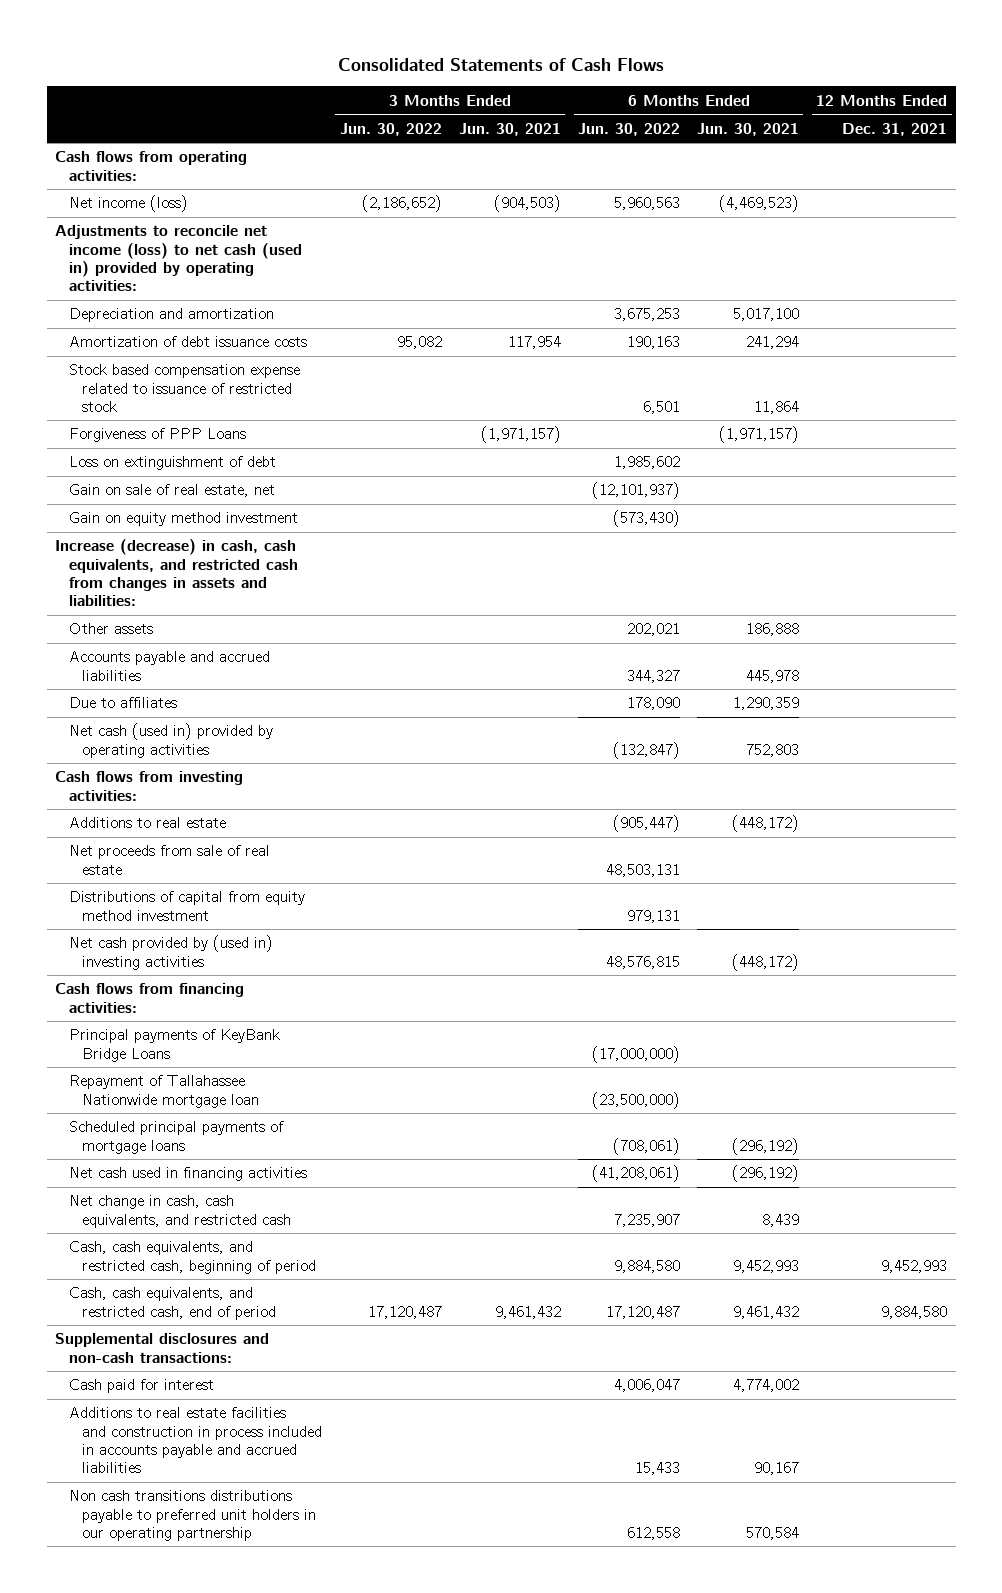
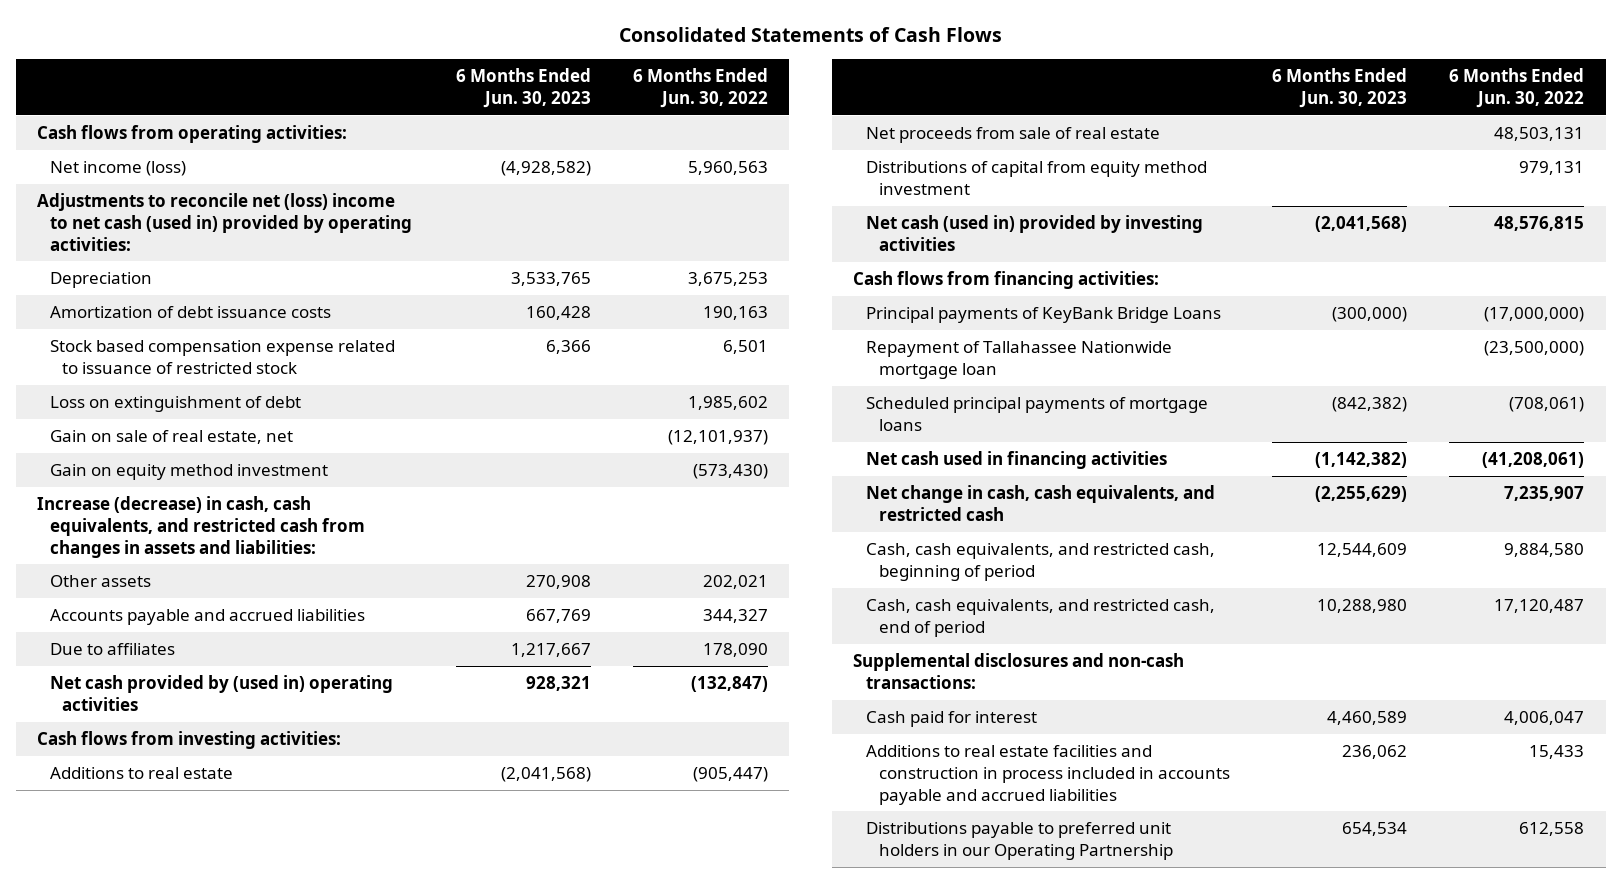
- | 3 Months Ended Jun. 30, 2022 | 3 Months Ended Jun. 30, 2021 | 6 Months Ended Jun. 30, 2022 | 6 Months Ended Jun. 30, 2021 | 12 Months Ended Dec. 31, 2021
+ | 6 Months Ended Jun. 30, 2023 | 6 Months Ended Jun. 30, 2022
- Adjustments to reconcile net income (loss) to net cash (used in) provided by operating activities:
- Depreciation and amortization | | | 3,675,253 | 5,017,100 |
+ Adjustments to reconcile net (loss) income to net cash (used in) provided by operating activities:
+ Depreciation | 3,533,765 | 3,675,253
- Forgiveness of PPP Loans | | (1,971,157) | | (1,971,157) |
- Net cash (used in) provided by operating activities | | | (132,847) | 752,803 |
+ Net cash provided by (used in) operating activities | 928,321 | (132,847)
- Net cash provided by (used in) investing activities | | | 48,576,815 | (448,172) |
+ Net cash (used in) provided by investing activities | (2,041,568) | 48,576,815
- Non cash transitions distributions payable to preferred unit holders in our operating partnership | | | 612,558 | 570,584 |
+ Distributions payable to preferred unit holders in our Operating Partnership | 654,534 | 612,558

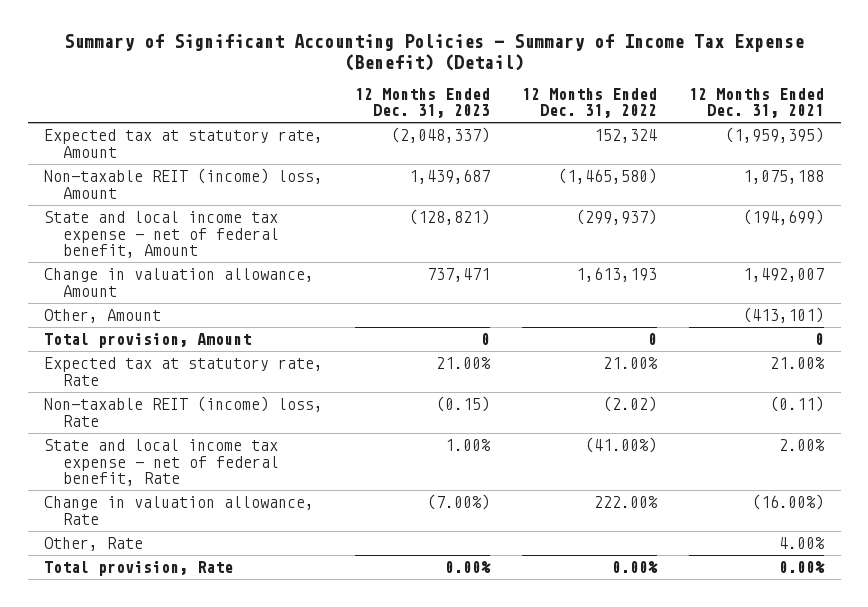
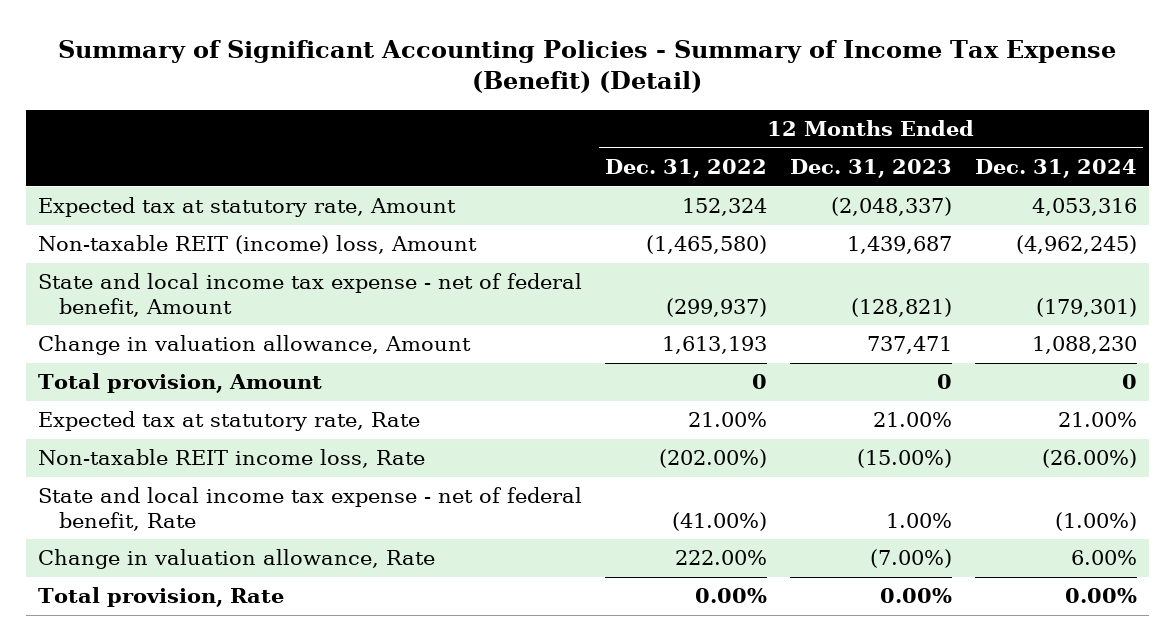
- | 12 Months Ended Dec. 31, 2023 | 12 Months Ended Dec. 31, 2022 | 12 Months Ended Dec. 31, 2021
+ | 12 Months Ended Dec. 31, 2022 | 12 Months Ended Dec. 31, 2023 | 12 Months Ended Dec. 31, 2024
- Other, Amount | | | (413,101)
- Non-taxable REIT (income) loss, Rate | (0.15) | (2.02) | (0.11)
+ Non-taxable REIT income loss, Rate | (202.00%) | (15.00%) | (26.00%)
- Other, Rate | | | 4.00%

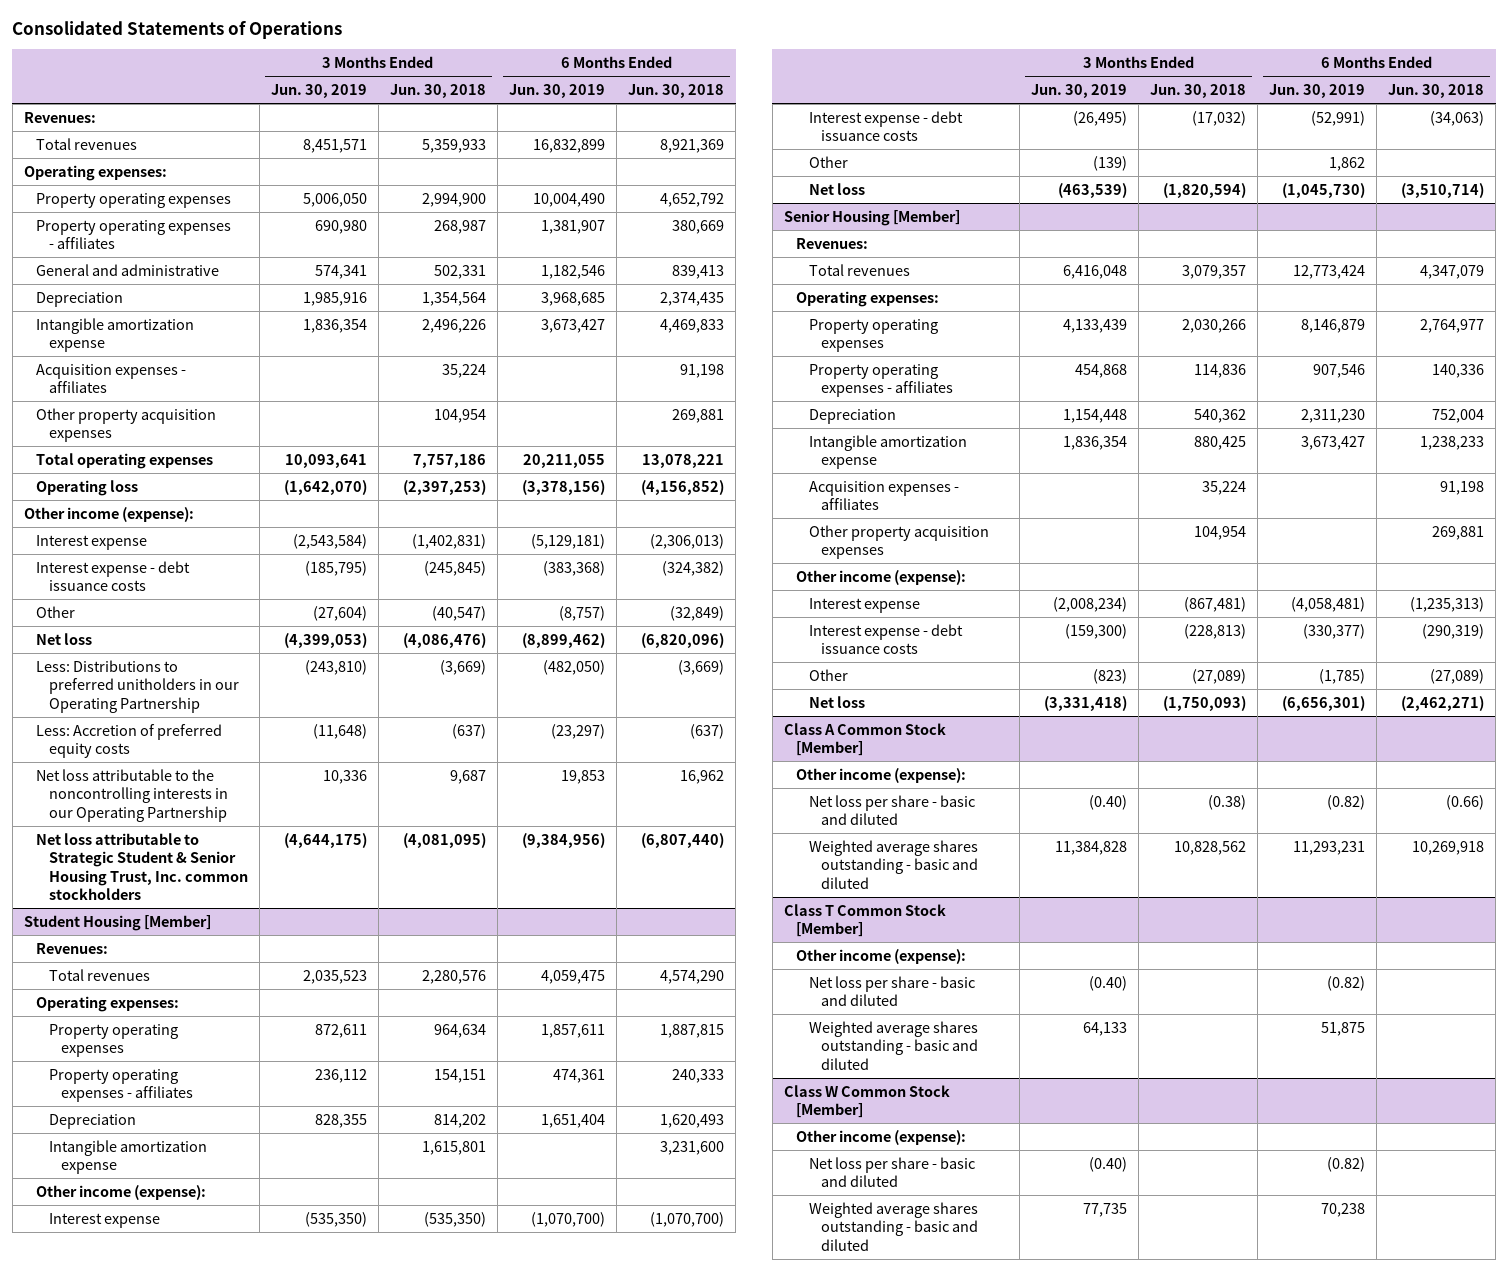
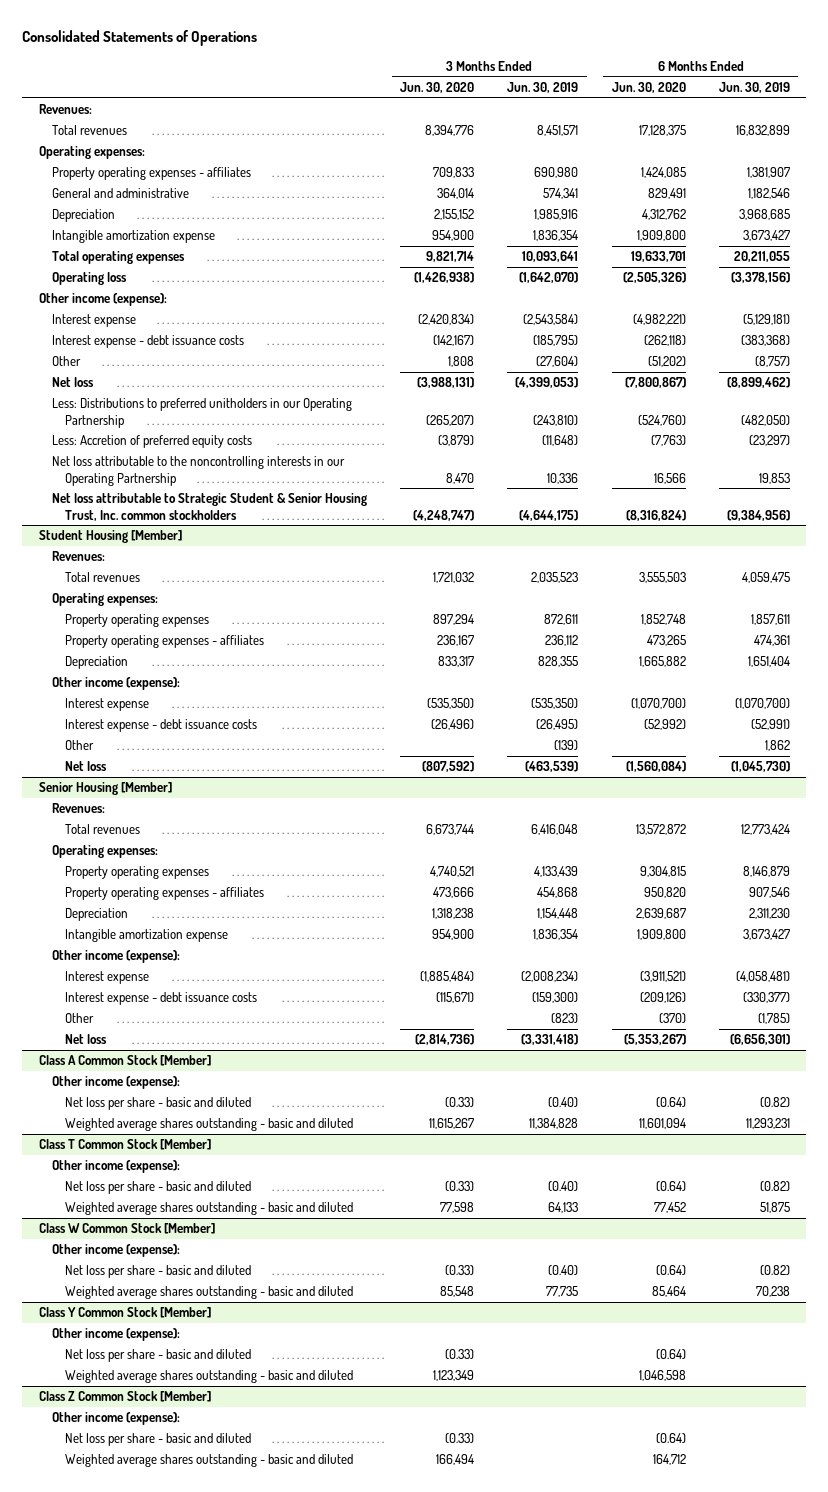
- | 3 Months Ended Jun. 30, 2019 | 3 Months Ended Jun. 30, 2018 | 6 Months Ended Jun. 30, 2019 | 6 Months Ended Jun. 30, 2018
+ | 3 Months Ended Jun. 30, 2020 | 3 Months Ended Jun. 30, 2019 | 6 Months Ended Jun. 30, 2020 | 6 Months Ended Jun. 30, 2019
- Property operating expenses | 5,006,050 | 2,994,900 | 10,004,490 | 4,652,792
- Acquisition expenses - affiliates | | 35,224 | | 91,198
- Other property acquisition expenses | | 104,954 | | 269,881
@ Student Housing [Member]
- Intangible amortization expense | | 1,615,801 | | 3,231,600
@ Senior Housing [Member]
- Acquisition expenses - affiliates | | 35,224 | | 91,198
- Other property acquisition expenses | | 104,954 | | 269,881
+ Class Y Common Stock [Member]
+ Other income (expense):
+ Net loss per share - basic and diluted | (0.33) | | (0.64) |
+ Weighted average shares outstanding - basic and diluted | 1,123,349 | | 1,046,598 |
+ Class Z Common Stock [Member]
+ Other income (expense):
+ Net loss per share - basic and diluted | (0.33) | | (0.64) |
+ Weighted average shares outstanding - basic and diluted | 166,494 | | 164,712 |

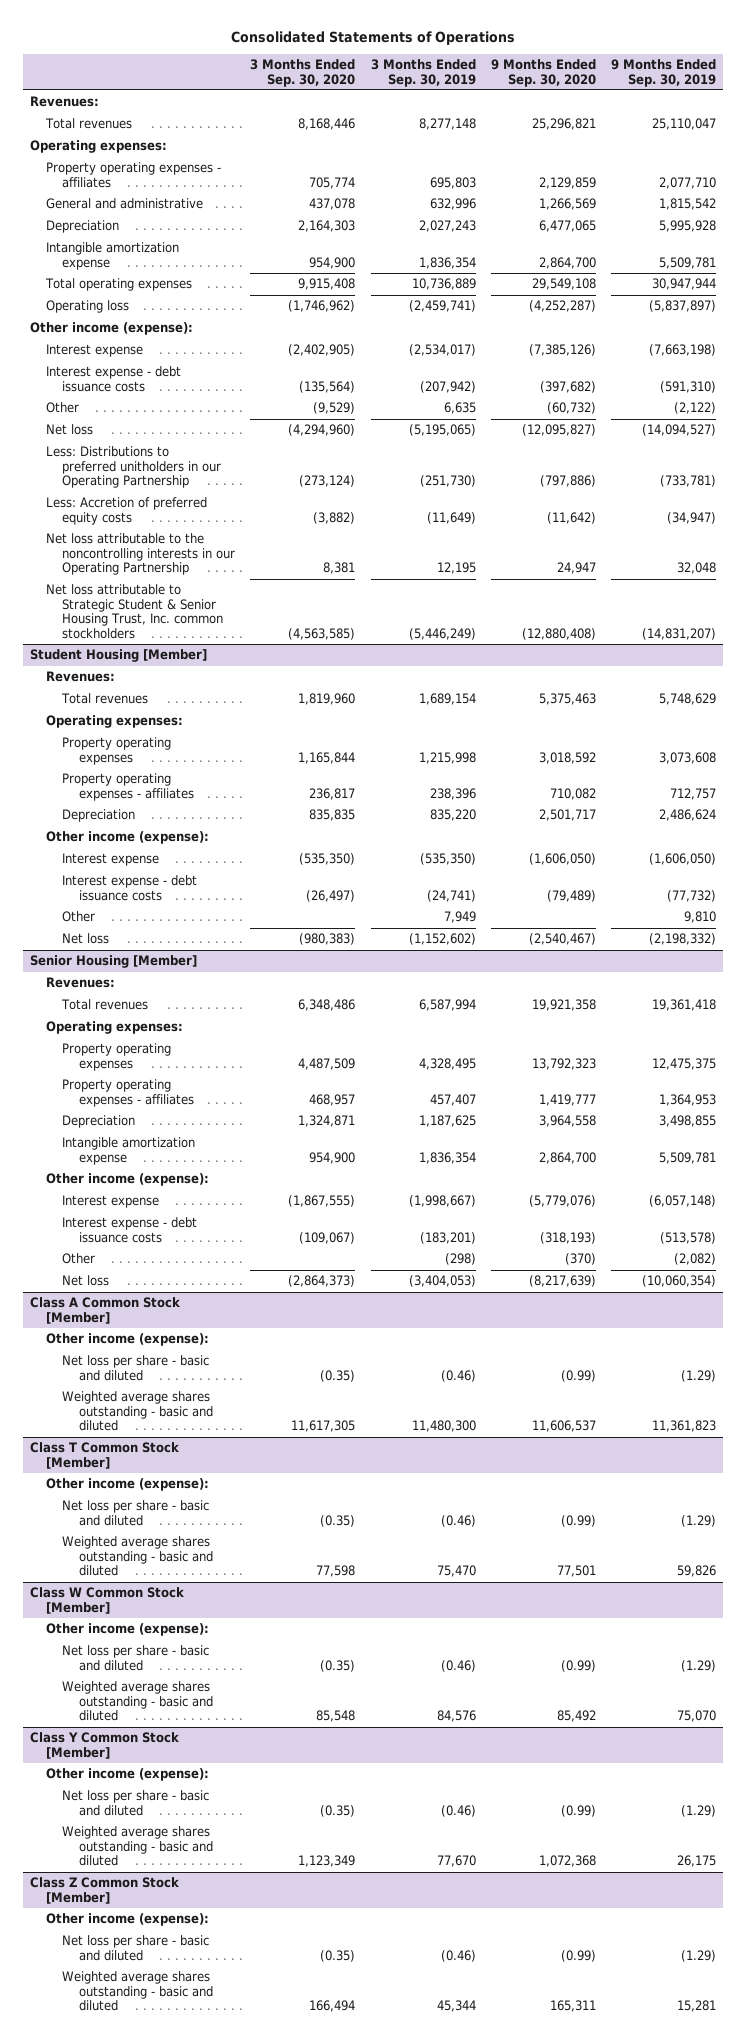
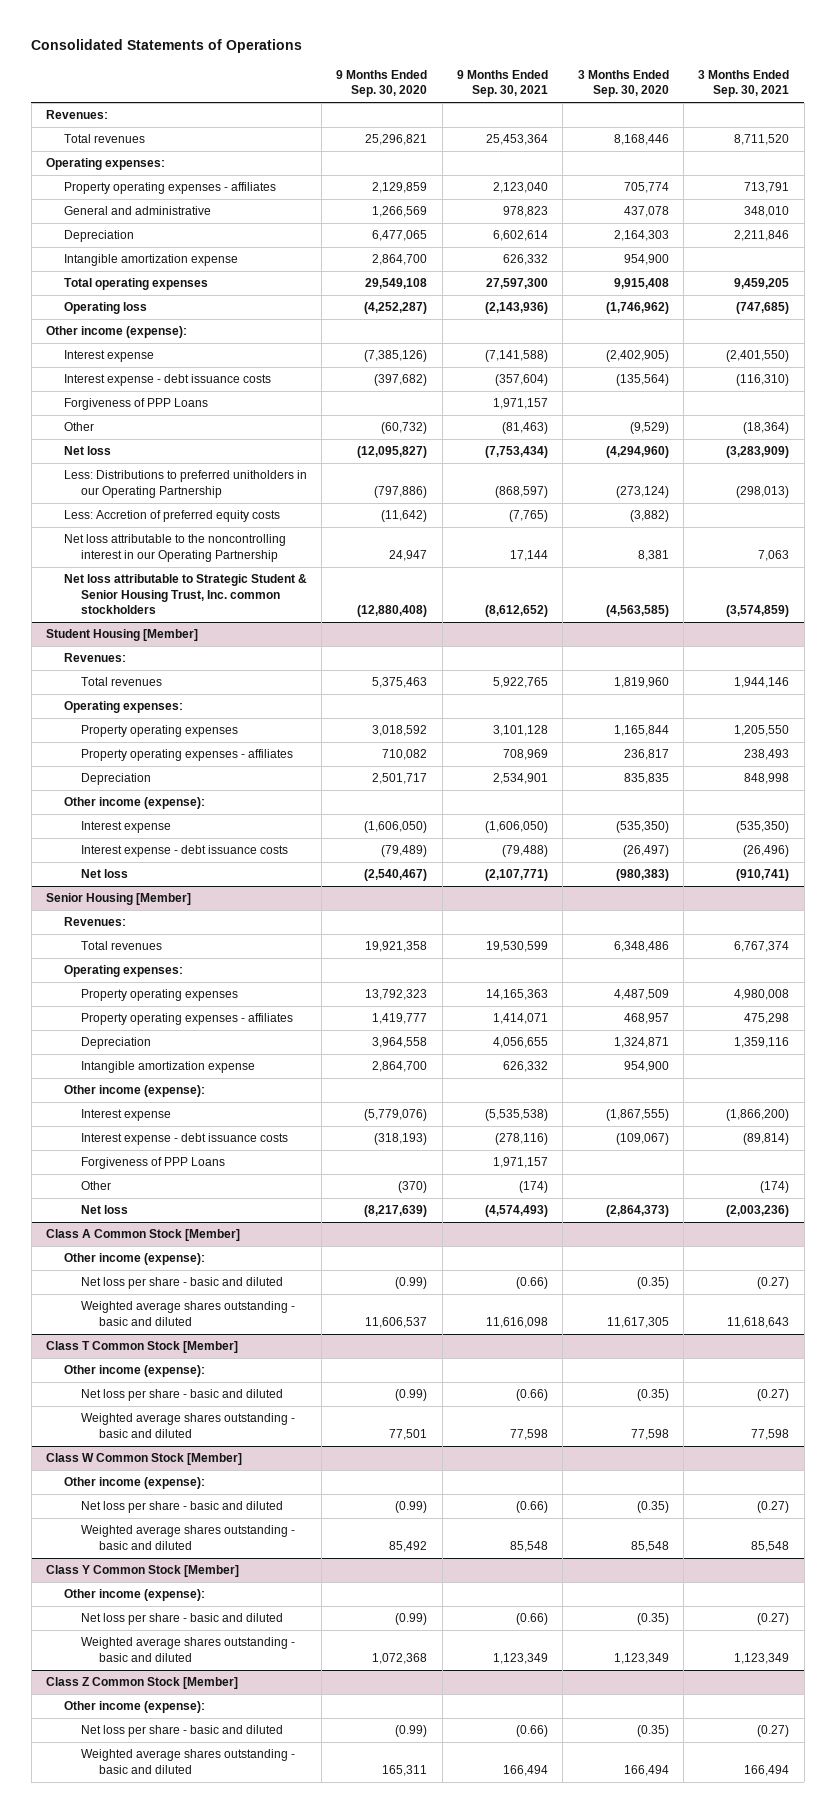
- | 3 Months Ended Sep. 30, 2020 | 3 Months Ended Sep. 30, 2019 | 9 Months Ended Sep. 30, 2020 | 9 Months Ended Sep. 30, 2019
+ | 9 Months Ended Sep. 30, 2020 | 9 Months Ended Sep. 30, 2021 | 3 Months Ended Sep. 30, 2020 | 3 Months Ended Sep. 30, 2021
+ Forgiveness of PPP Loans | | 1,971,157 | |
- Net loss attributable to the noncontrolling interests in our Operating Partnership | 8,381 | 12,195 | 24,947 | 32,048
+ Net loss attributable to the noncontrolling interest in our Operating Partnership | 24,947 | 17,144 | 8,381 | 7,063
@ Student Housing [Member]
- Other | | 7,949 | | 9,810
@ Senior Housing [Member]
+ Forgiveness of PPP Loans | | 1,971,157 | |

